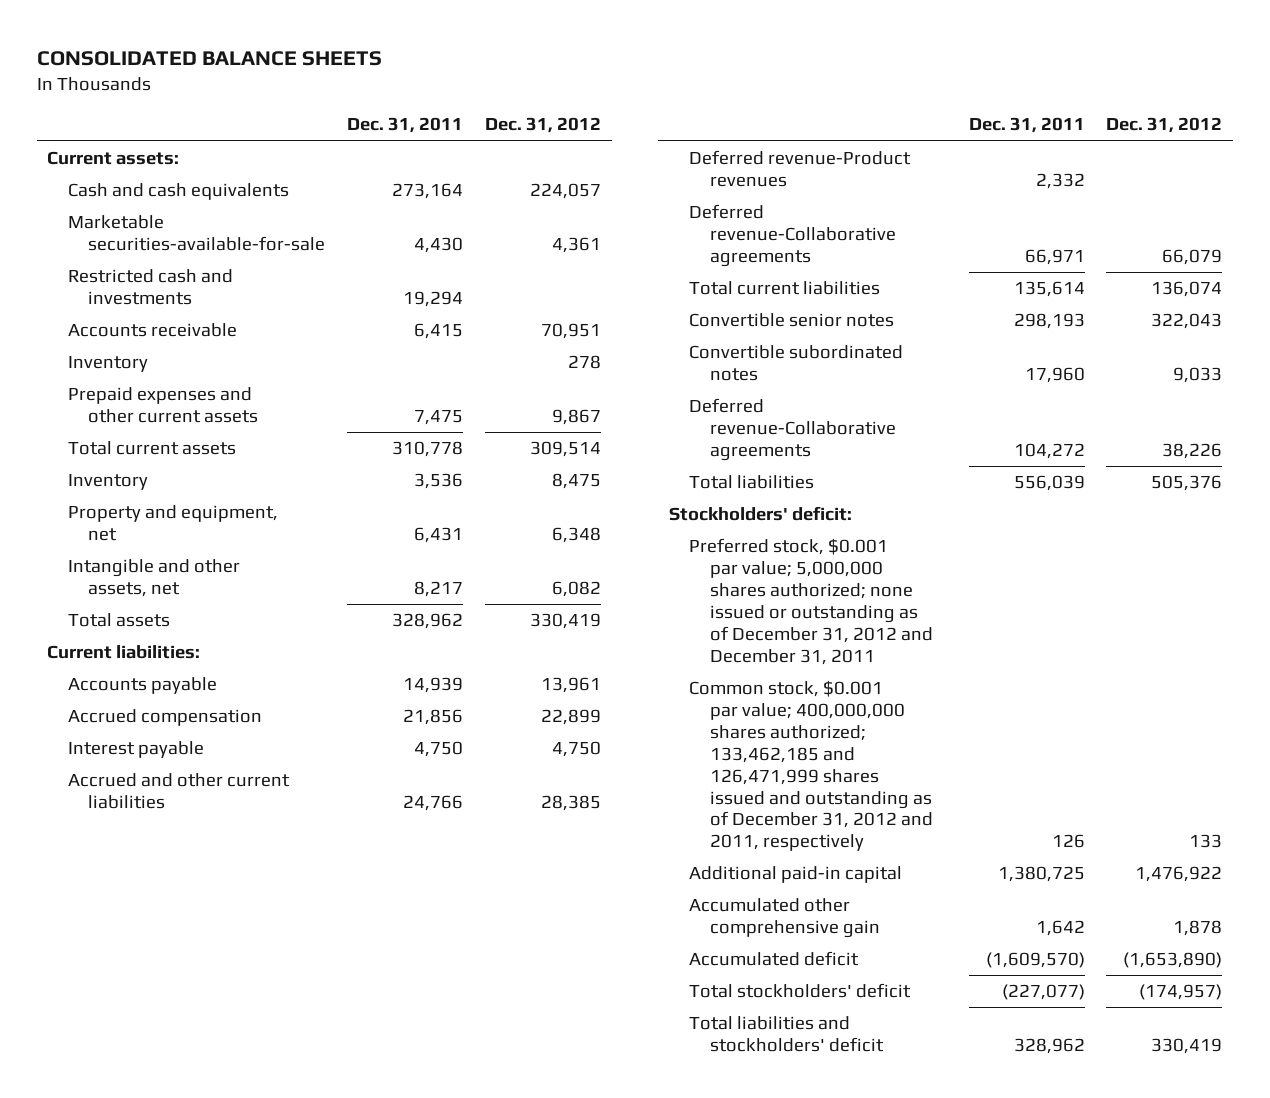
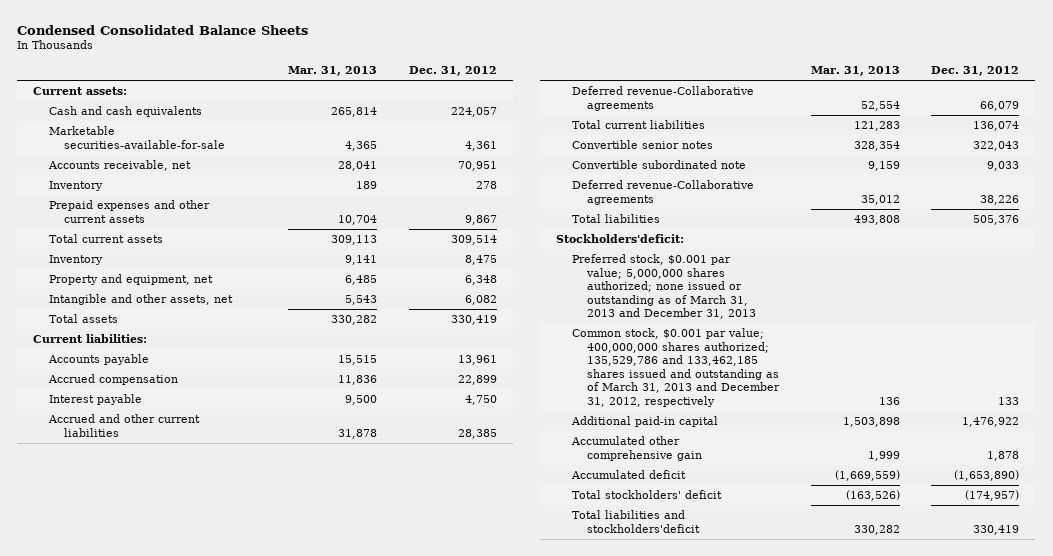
- CONSOLIDATED BALANCE SHEETS
+ Condensed Consolidated Balance Sheets
- | Dec. 31, 2011 | Dec. 31, 2012
+ | Mar. 31, 2013 | Dec. 31, 2012
- Restricted cash and investments | 19,294 |
- Accounts receivable | 6,415 | 70,951
+ Accounts receivable, net | 28,041 | 70,951
- Deferred revenue-Product revenues | 2,332 |
- Convertible subordinated notes | 17,960 | 9,033
+ Convertible subordinated note | 9,159 | 9,033
- Stockholders' deficit:
- Preferred stock, $0.001 par value; 5,000,000 shares authorized; none issued or outstanding as of December 31, 2012 and December 31, 2011
- Common stock, $0.001 par value; 400,000,000 shares authorized; 133,462,185 and 126,471,999 shares issued and outstanding as of December 31, 2012 and 2011, respectively | 126 | 133
+ Stockholders'deficit:
+ Preferred stock, $0.001 par value; 5,000,000 shares authorized; none issued or outstanding as of March 31, 2013 and December 31, 2013
+ Common stock, $0.001 par value; 400,000,000 shares authorized; 135,529,786 and 133,462,185 shares issued and outstanding as of March 31, 2013 and December 31, 2012, respectively | 136 | 133
- Total liabilities and stockholders' deficit | 328,962 | 330,419
+ Total liabilities and stockholders'deficit | 330,282 | 330,419

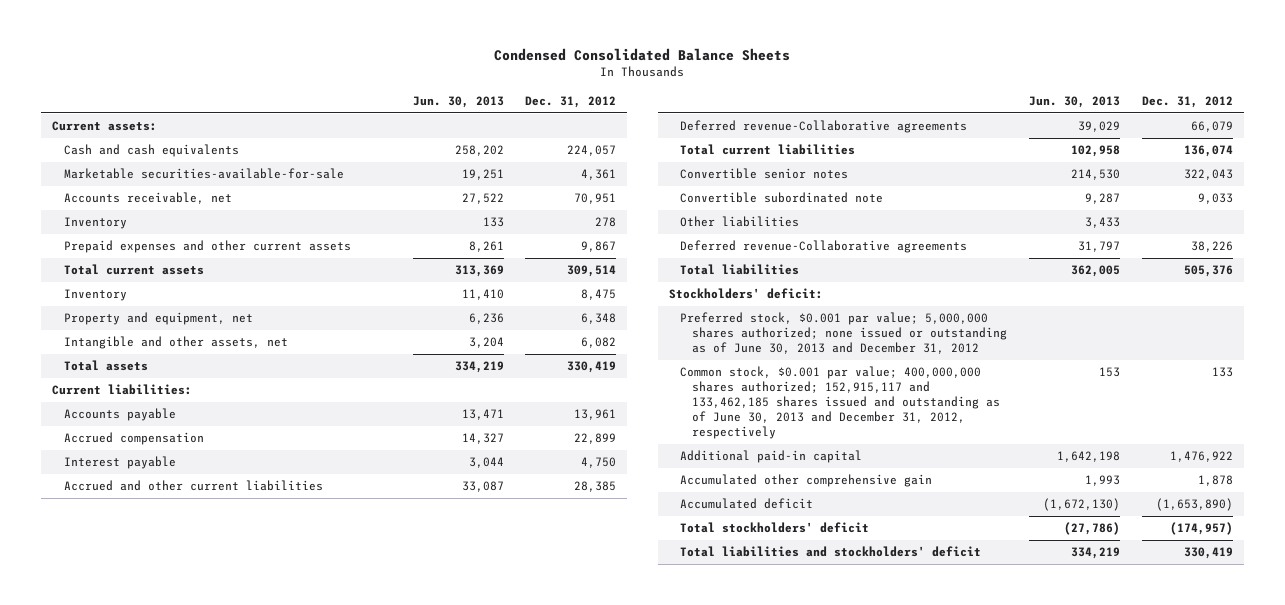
- | Mar. 31, 2013 | Dec. 31, 2012
+ | Jun. 30, 2013 | Dec. 31, 2012
+ Other liabilities | 3,433 |
- Stockholders'deficit:
- Preferred stock, $0.001 par value; 5,000,000 shares authorized; none issued or outstanding as of March 31, 2013 and December 31, 2013
- Common stock, $0.001 par value; 400,000,000 shares authorized; 135,529,786 and 133,462,185 shares issued and outstanding as of March 31, 2013 and December 31, 2012, respectively | 136 | 133
+ Stockholders' deficit:
+ Preferred stock, $0.001 par value; 5,000,000 shares authorized; none issued or outstanding as of June 30, 2013 and December 31, 2012
+ Common stock, $0.001 par value; 400,000,000 shares authorized; 152,915,117 and 133,462,185 shares issued and outstanding as of June 30, 2013 and December 31, 2012, respectively | 153 | 133
- Total liabilities and stockholders'deficit | 330,282 | 330,419
+ Total liabilities and stockholders' deficit | 334,219 | 330,419

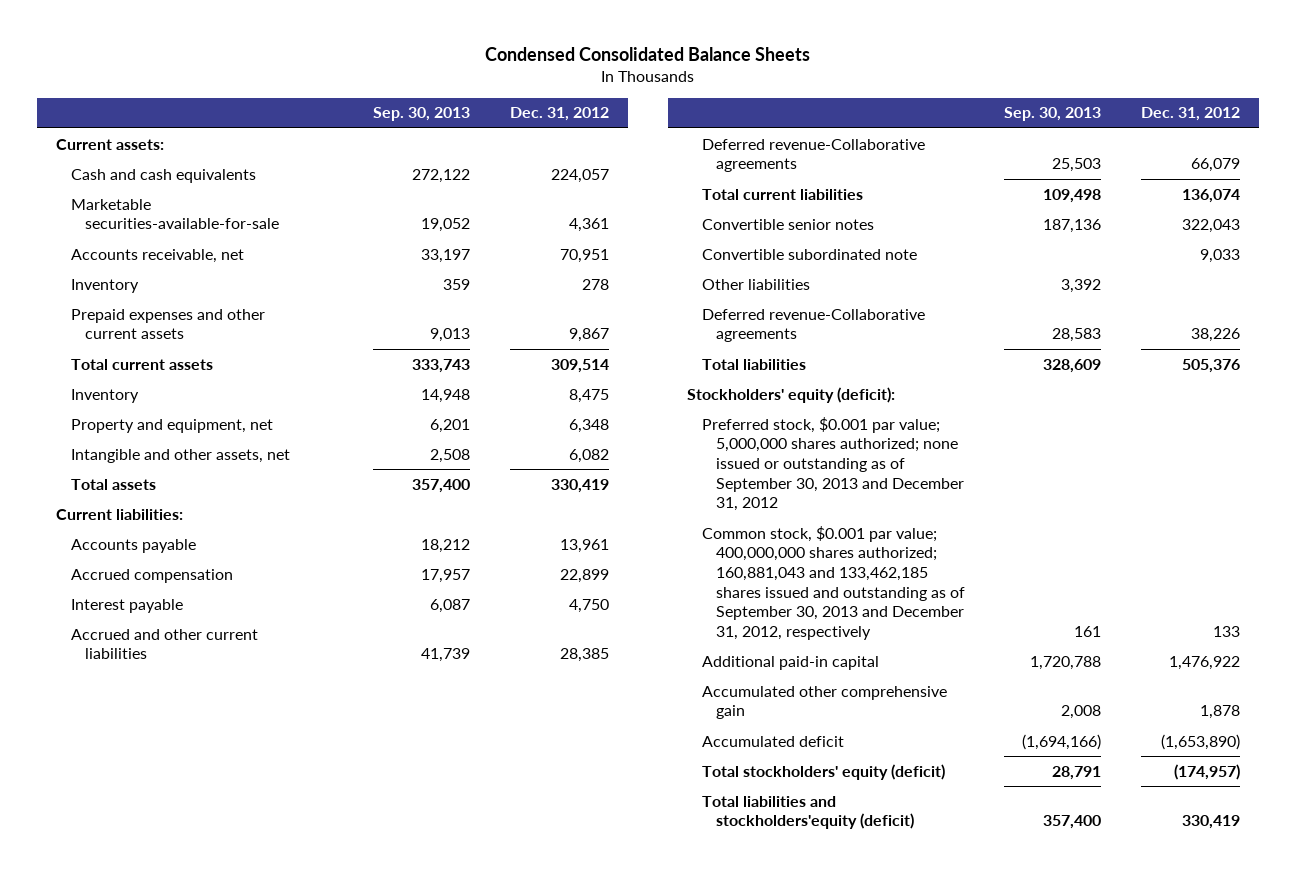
- | Jun. 30, 2013 | Dec. 31, 2012
+ | Sep. 30, 2013 | Dec. 31, 2012
- Stockholders' deficit:
- Preferred stock, $0.001 par value; 5,000,000 shares authorized; none issued or outstanding as of June 30, 2013 and December 31, 2012
- Common stock, $0.001 par value; 400,000,000 shares authorized; 152,915,117 and 133,462,185 shares issued and outstanding as of June 30, 2013 and December 31, 2012, respectively | 153 | 133
+ Stockholders' equity (deficit):
+ Preferred stock, $0.001 par value; 5,000,000 shares authorized; none issued or outstanding as of September 30, 2013 and December 31, 2012
+ Common stock, $0.001 par value; 400,000,000 shares authorized; 160,881,043 and 133,462,185 shares issued and outstanding as of September 30, 2013 and December 31, 2012, respectively | 161 | 133
- Total stockholders' deficit | (27,786) | (174,957)
- Total liabilities and stockholders' deficit | 334,219 | 330,419
+ Total stockholders' equity (deficit) | 28,791 | (174,957)
+ Total liabilities and stockholders'equity (deficit) | 357,400 | 330,419

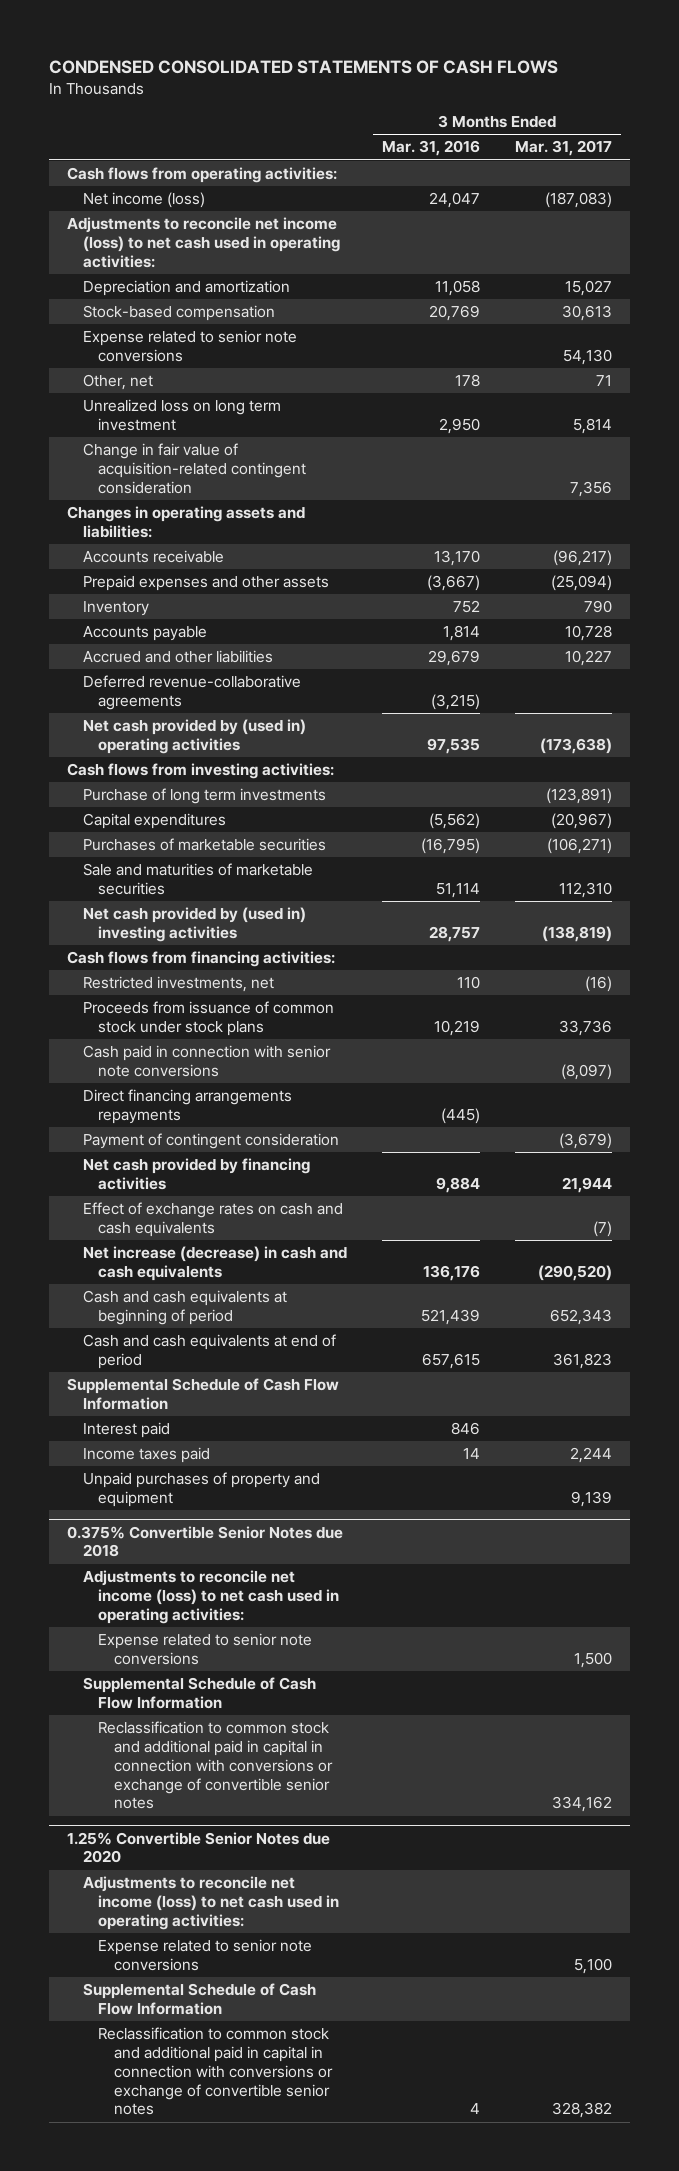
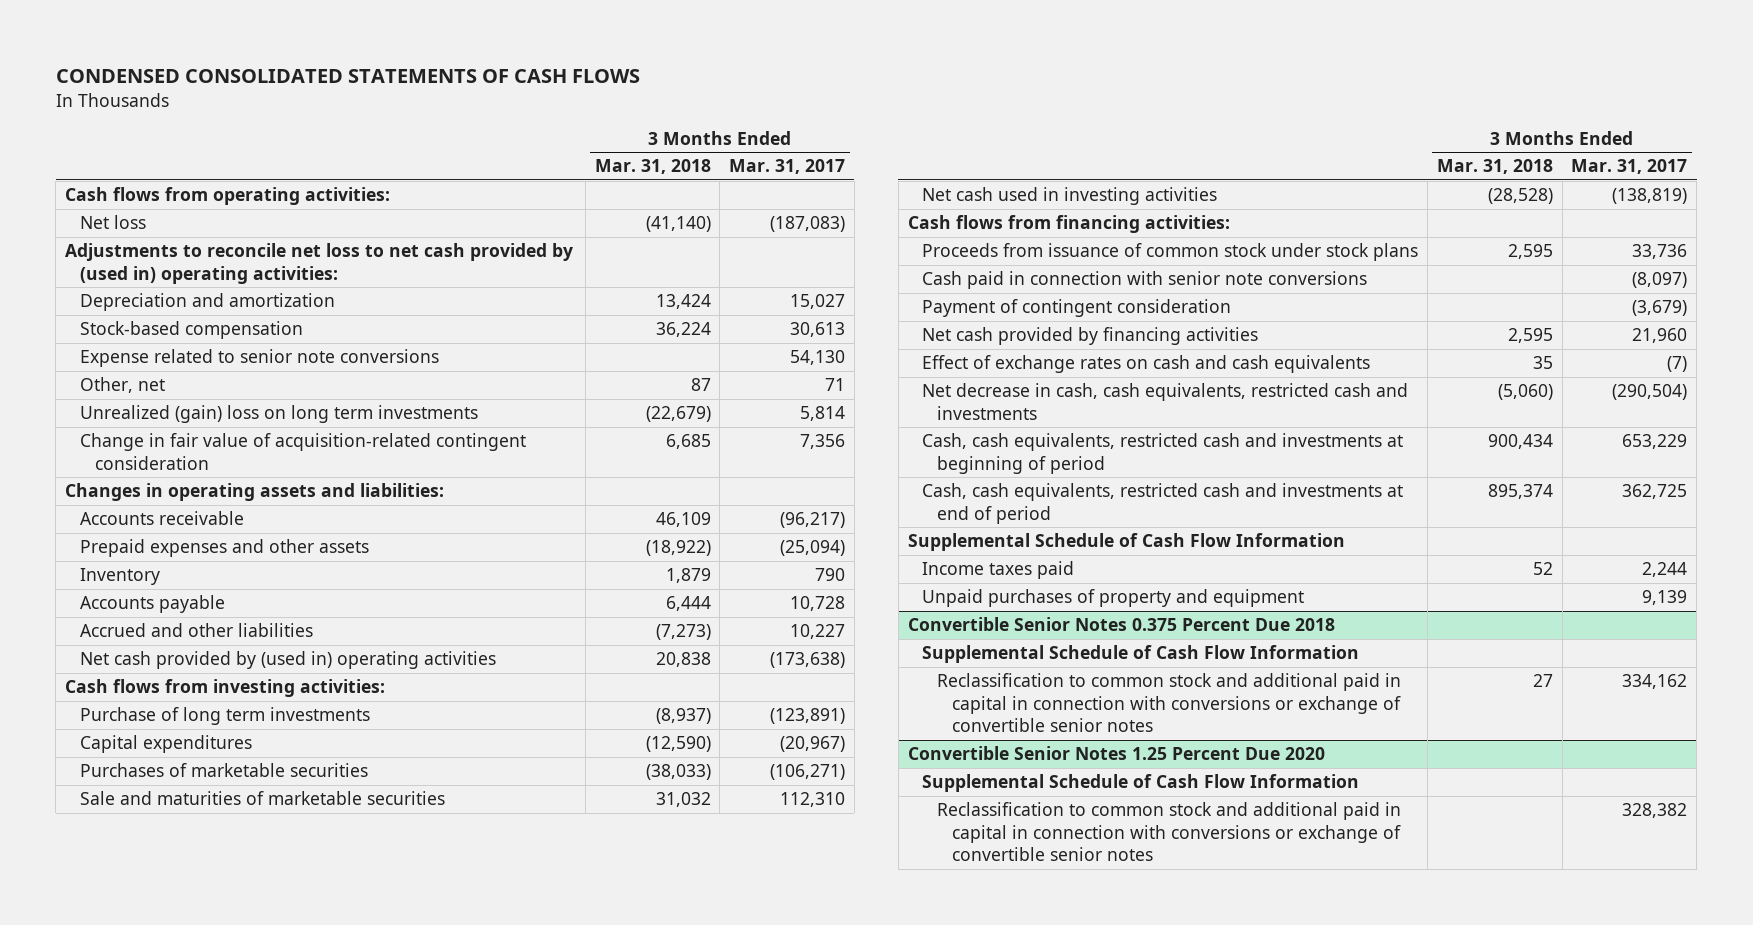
- | 3 Months Ended Mar. 31, 2016 | 3 Months Ended Mar. 31, 2017
+ | 3 Months Ended Mar. 31, 2018 | 3 Months Ended Mar. 31, 2017
- Net income (loss) | 24,047 | (187,083)
- Adjustments to reconcile net income (loss) to net cash used in operating activities:
+ Net loss | (41,140) | (187,083)
+ Adjustments to reconcile net loss to net cash provided by (used in) operating activities:
- Unrealized loss on long term investment | 2,950 | 5,814
+ Unrealized (gain) loss on long term investments | (22,679) | 5,814
- Deferred revenue-collaborative agreements | (3,215) |
- Net cash provided by (used in) investing activities | 28,757 | (138,819)
+ Net cash used in investing activities | (28,528) | (138,819)
- Restricted investments, net | 110 | (16)
- Direct financing arrangements repayments | (445) |
- Net cash provided by financing activities | 9,884 | 21,944
+ Net cash provided by financing activities | 2,595 | 21,960
- Net increase (decrease) in cash and cash equivalents | 136,176 | (290,520)
- Cash and cash equivalents at beginning of period | 521,439 | 652,343
- Cash and cash equivalents at end of period | 657,615 | 361,823
+ Net decrease in cash, cash equivalents, restricted cash and investments | (5,060) | (290,504)
+ Cash, cash equivalents, restricted cash and investments at beginning of period | 900,434 | 653,229
+ Cash, cash equivalents, restricted cash and investments at end of period | 895,374 | 362,725
- Interest paid | 846 |
- 0.375% Convertible Senior Notes due 2018
- Adjustments to reconcile net income (loss) to net cash used in operating activities:
- Expense related to senior note conversions | | 1,500
+ Convertible Senior Notes 0.375 Percent Due 2018
- 1.25% Convertible Senior Notes due 2020
- Adjustments to reconcile net income (loss) to net cash used in operating activities:
- Expense related to senior note conversions | | 5,100
+ Convertible Senior Notes 1.25 Percent Due 2020

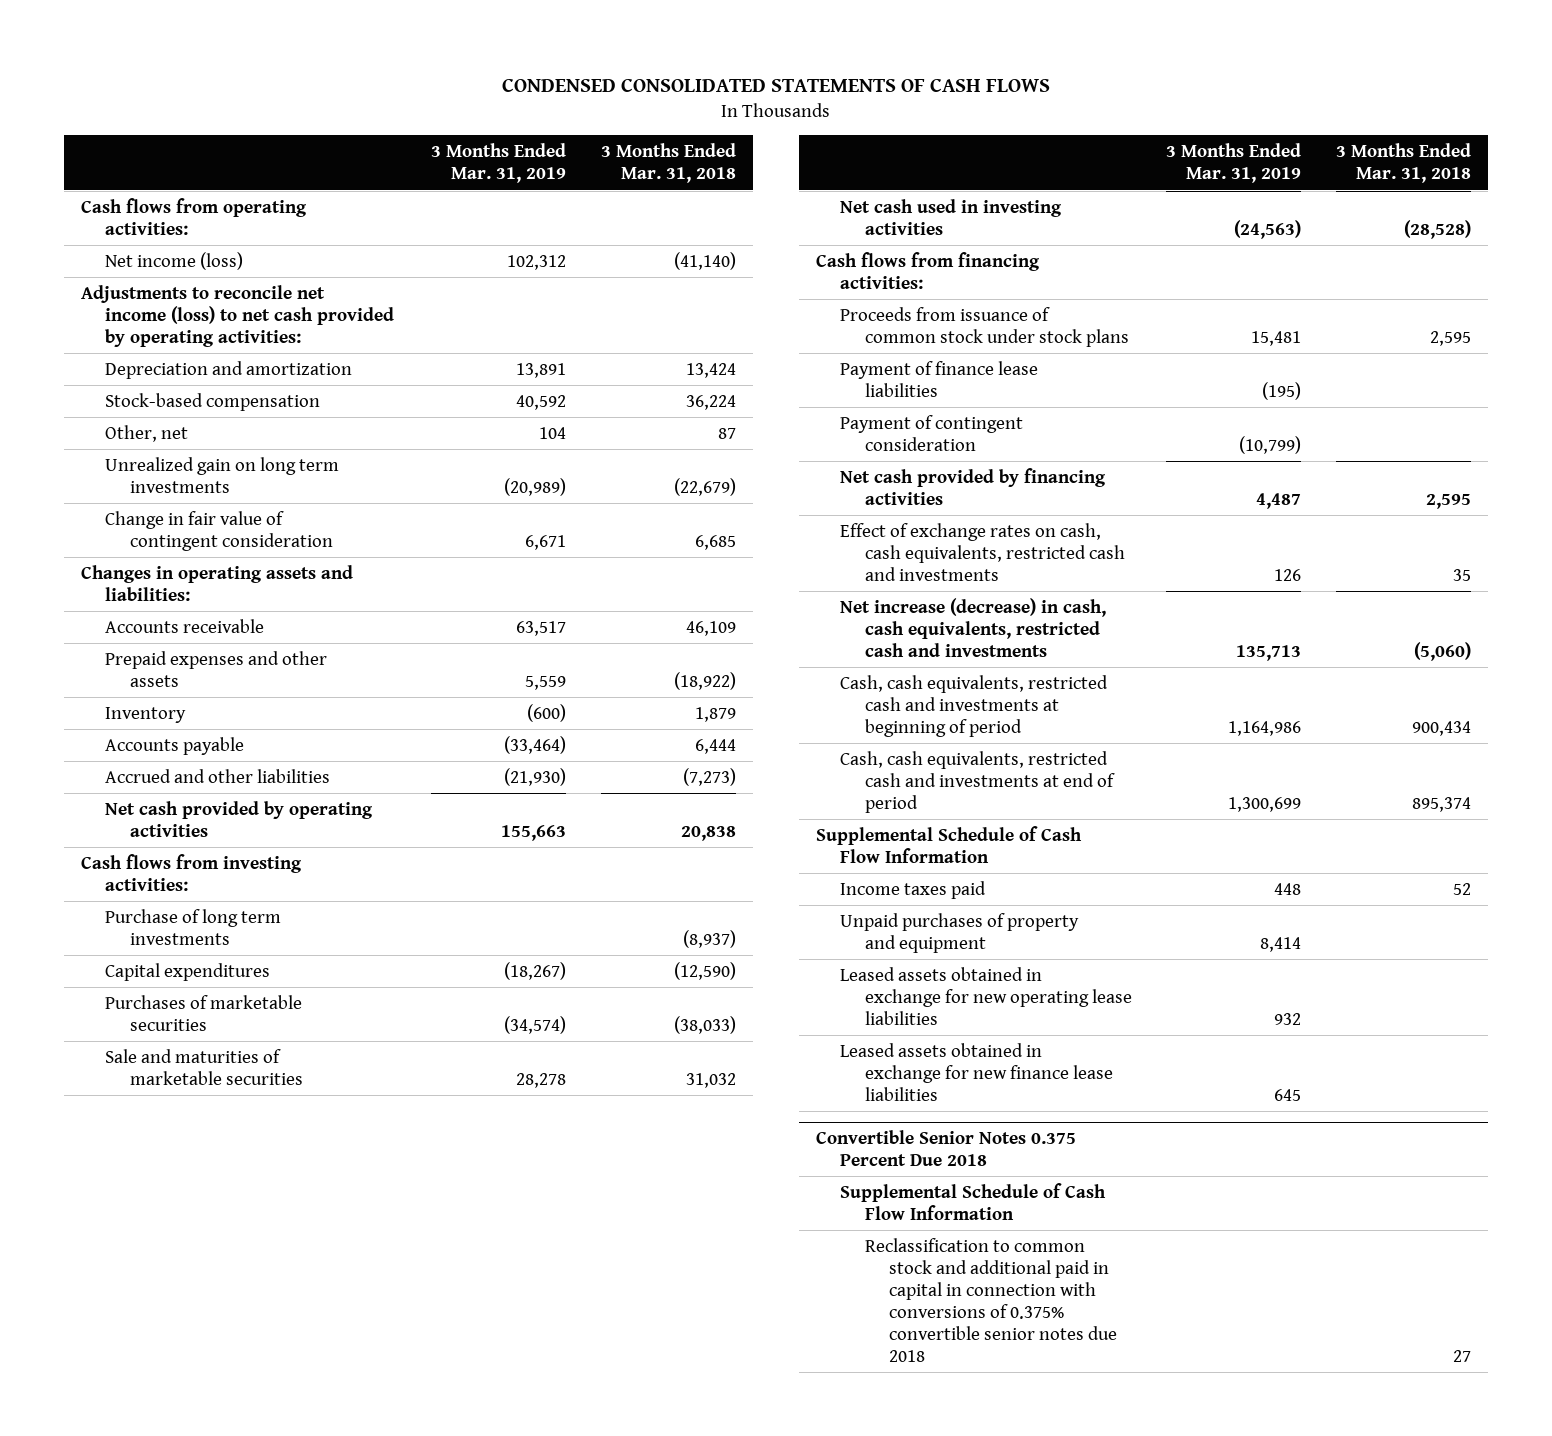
- | 3 Months Ended Mar. 31, 2018 | 3 Months Ended Mar. 31, 2017
+ | 3 Months Ended Mar. 31, 2019 | 3 Months Ended Mar. 31, 2018
- Net loss | (41,140) | (187,083)
- Adjustments to reconcile net loss to net cash provided by (used in) operating activities:
+ Net income (loss) | 102,312 | (41,140)
+ Adjustments to reconcile net income (loss) to net cash provided by operating activities:
- Expense related to senior note conversions | | 54,130
- Unrealized (gain) loss on long term investments | (22,679) | 5,814
- Change in fair value of acquisition-related contingent consideration | 6,685 | 7,356
+ Unrealized gain on long term investments | (20,989) | (22,679)
+ Change in fair value of contingent consideration | 6,671 | 6,685
- Net cash provided by (used in) operating activities | 20,838 | (173,638)
+ Net cash provided by operating activities | 155,663 | 20,838
- Cash paid in connection with senior note conversions | | (8,097)
+ Payment of finance lease liabilities | (195) |
- Effect of exchange rates on cash and cash equivalents | 35 | (7)
- Net decrease in cash, cash equivalents, restricted cash and investments | (5,060) | (290,504)
+ Effect of exchange rates on cash, cash equivalents, restricted cash and investments | 126 | 35
+ Net increase (decrease) in cash, cash equivalents, restricted cash and investments | 135,713 | (5,060)
+ Leased assets obtained in exchange for new operating lease liabilities | 932 |
+ Leased assets obtained in exchange for new finance lease liabilities | 645 |
@ Convertible Senior Notes 0.375 Percent Due 2018
- Reclassification to common stock and additional paid in capital in connection with conversions or exchange of convertible senior notes | 27 | 334,162
- Convertible Senior Notes 1.25 Percent Due 2020
- Supplemental Schedule of Cash Flow Information
- Reclassification to common stock and additional paid in capital in connection with conversions or exchange of convertible senior notes | | 328,382
@ Convertible Senior Notes 0.375 Percent Due 2018
+ Reclassification to common stock and additional paid in capital in connection with conversions of 0.375% convertible senior notes due 2018 | | 27

